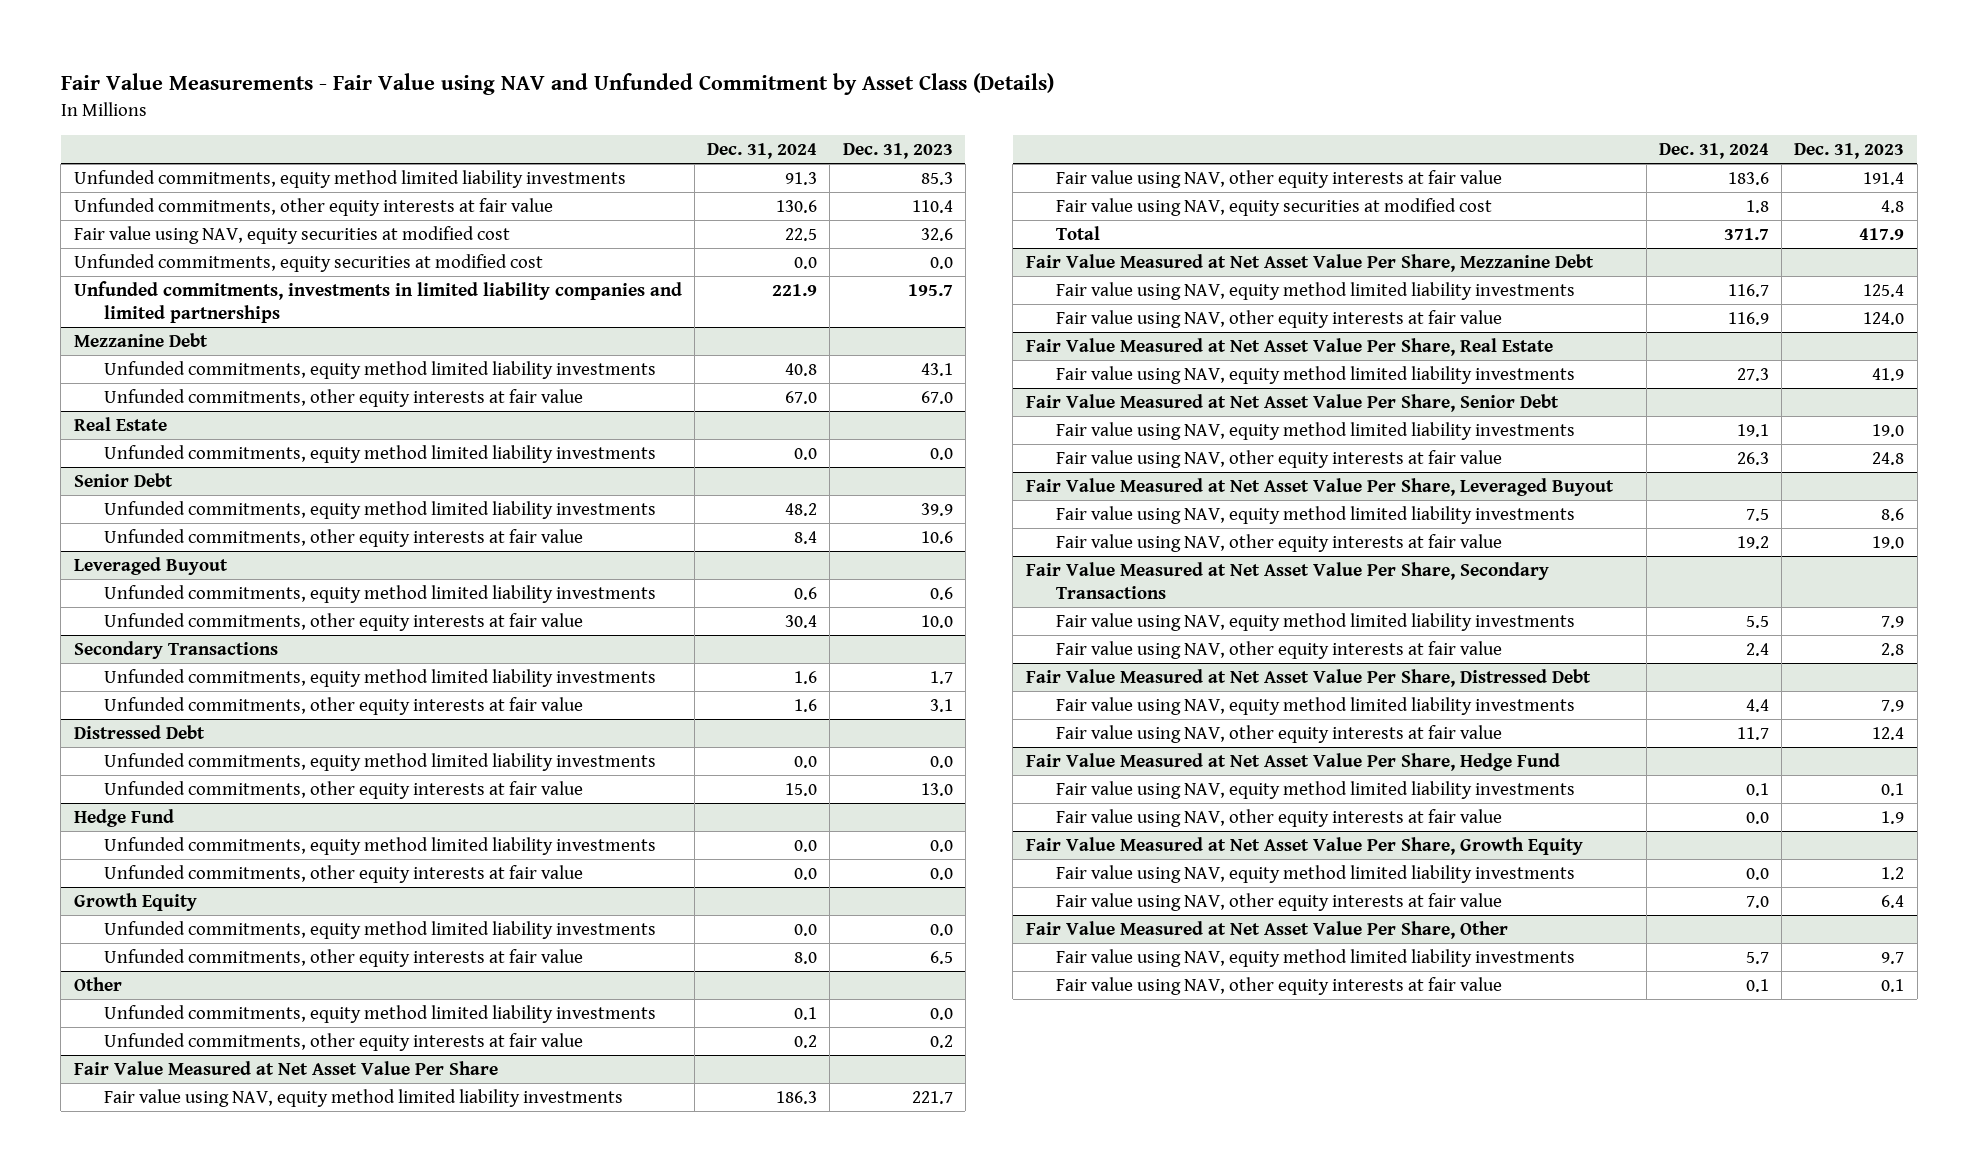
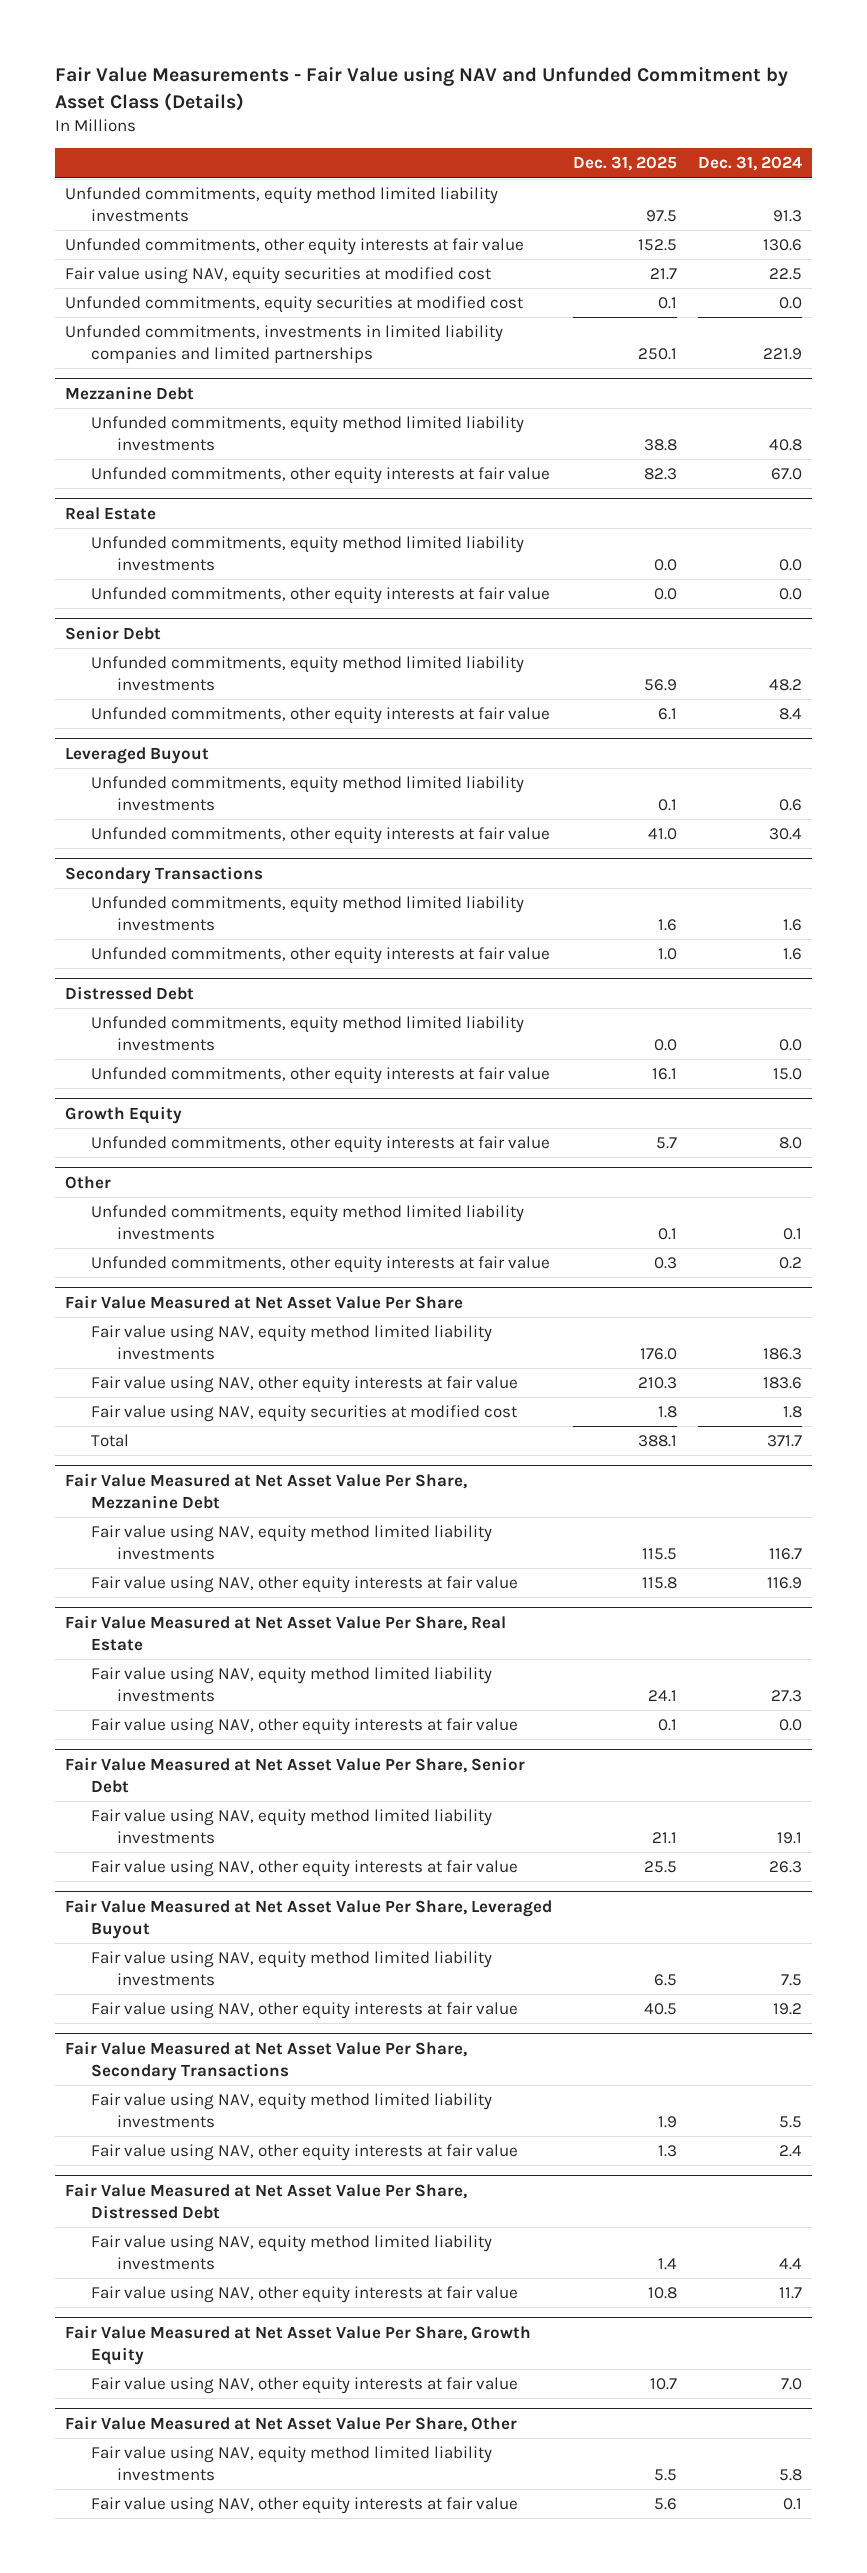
- | Dec. 31, 2024 | Dec. 31, 2023
+ | Dec. 31, 2025 | Dec. 31, 2024
@ Real Estate
+ Unfunded commitments, other equity interests at fair value | 0.0 | 0.0
- Hedge Fund
- Unfunded commitments, equity method limited liability investments | 0.0 | 0.0
- Unfunded commitments, other equity interests at fair value | 0.0 | 0.0
@ Growth Equity
- Unfunded commitments, equity method limited liability investments | 0.0 | 0.0
@ Fair Value Measured at Net Asset Value Per Share, Real Estate
+ Fair value using NAV, other equity interests at fair value | 0.1 | 0.0
- Fair Value Measured at Net Asset Value Per Share, Hedge Fund
- Fair value using NAV, equity method limited liability investments | 0.1 | 0.1
- Fair value using NAV, other equity interests at fair value | 0.0 | 1.9
@ Fair Value Measured at Net Asset Value Per Share, Growth Equity
- Fair value using NAV, equity method limited liability investments | 0.0 | 1.2
@ Fair Value Measured at Net Asset Value Per Share, Other
- Fair value using NAV, equity method limited liability investments | 5.7 | 9.7
+ Fair value using NAV, equity method limited liability investments | 5.5 | 5.8

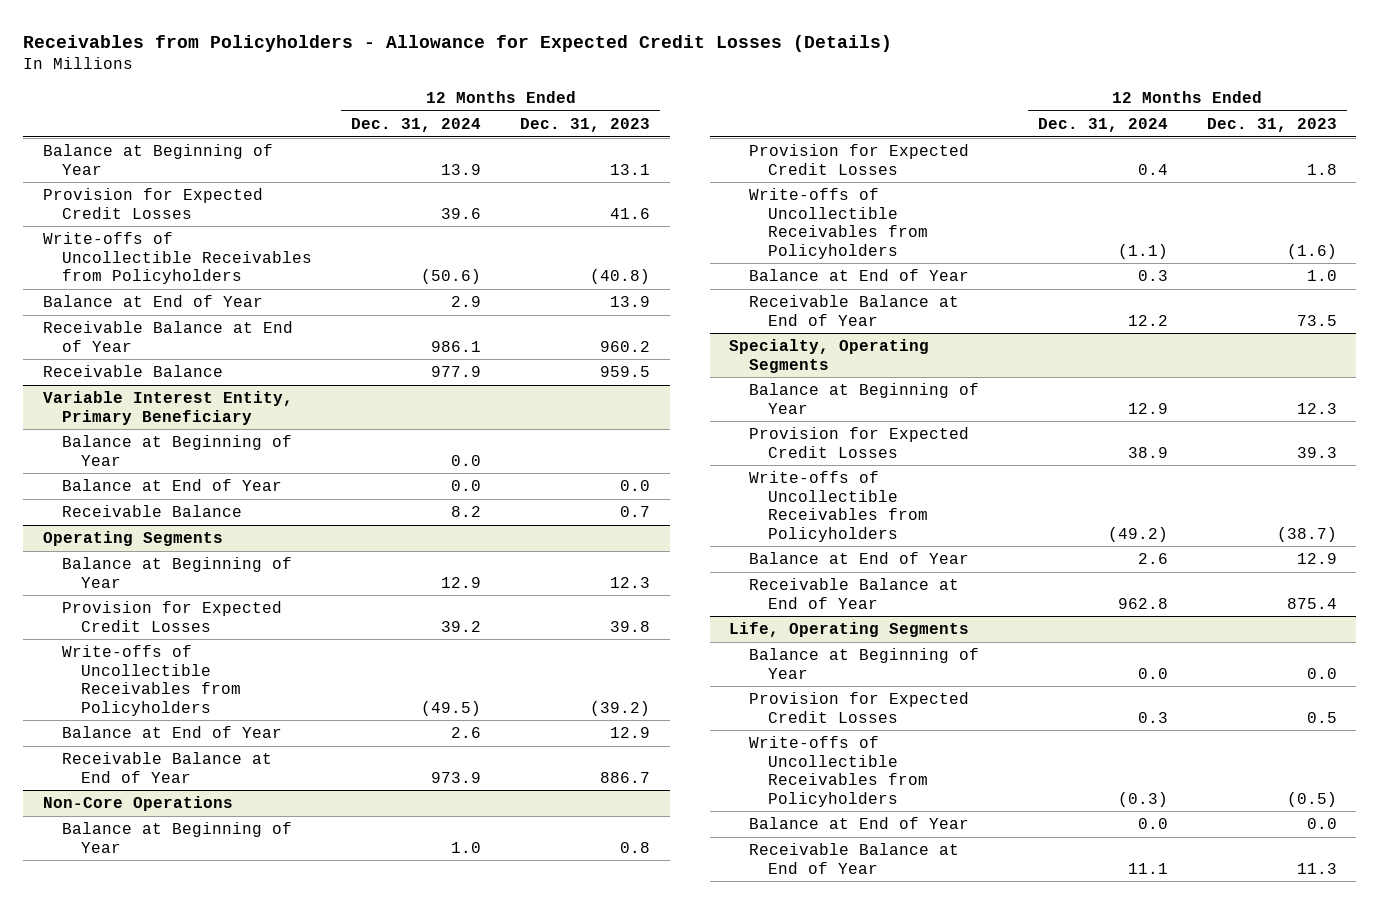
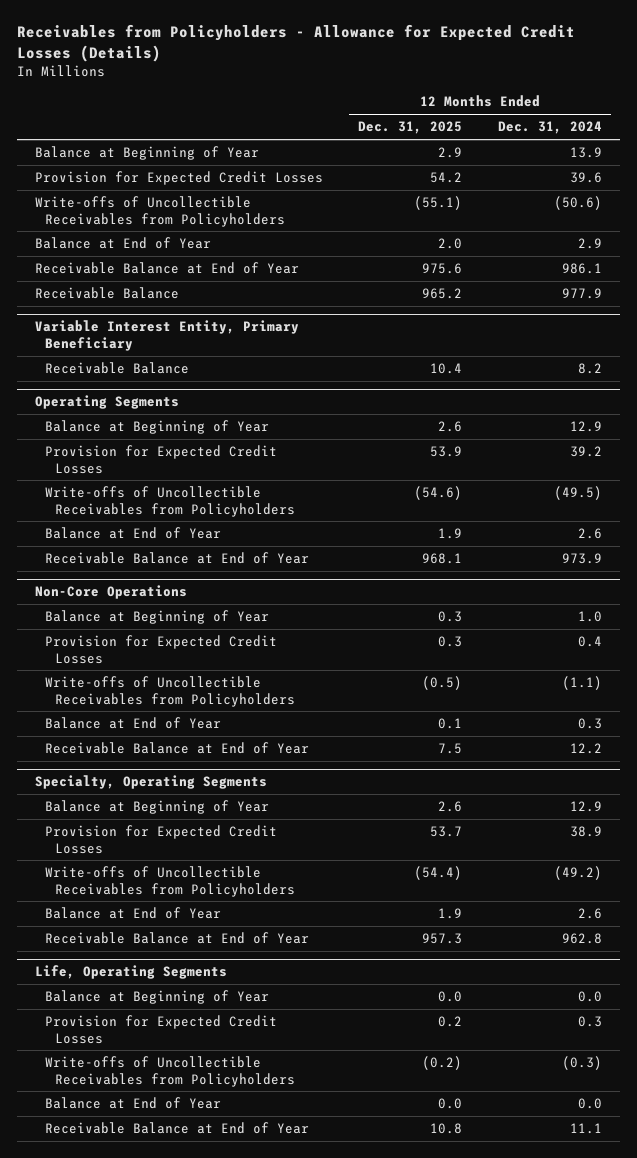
- | 12 Months Ended Dec. 31, 2024 | 12 Months Ended Dec. 31, 2023
+ | 12 Months Ended Dec. 31, 2025 | 12 Months Ended Dec. 31, 2024
@ Variable Interest Entity, Primary Beneficiary
- Balance at Beginning of Year | 0.0 |
- Balance at End of Year | 0.0 | 0.0

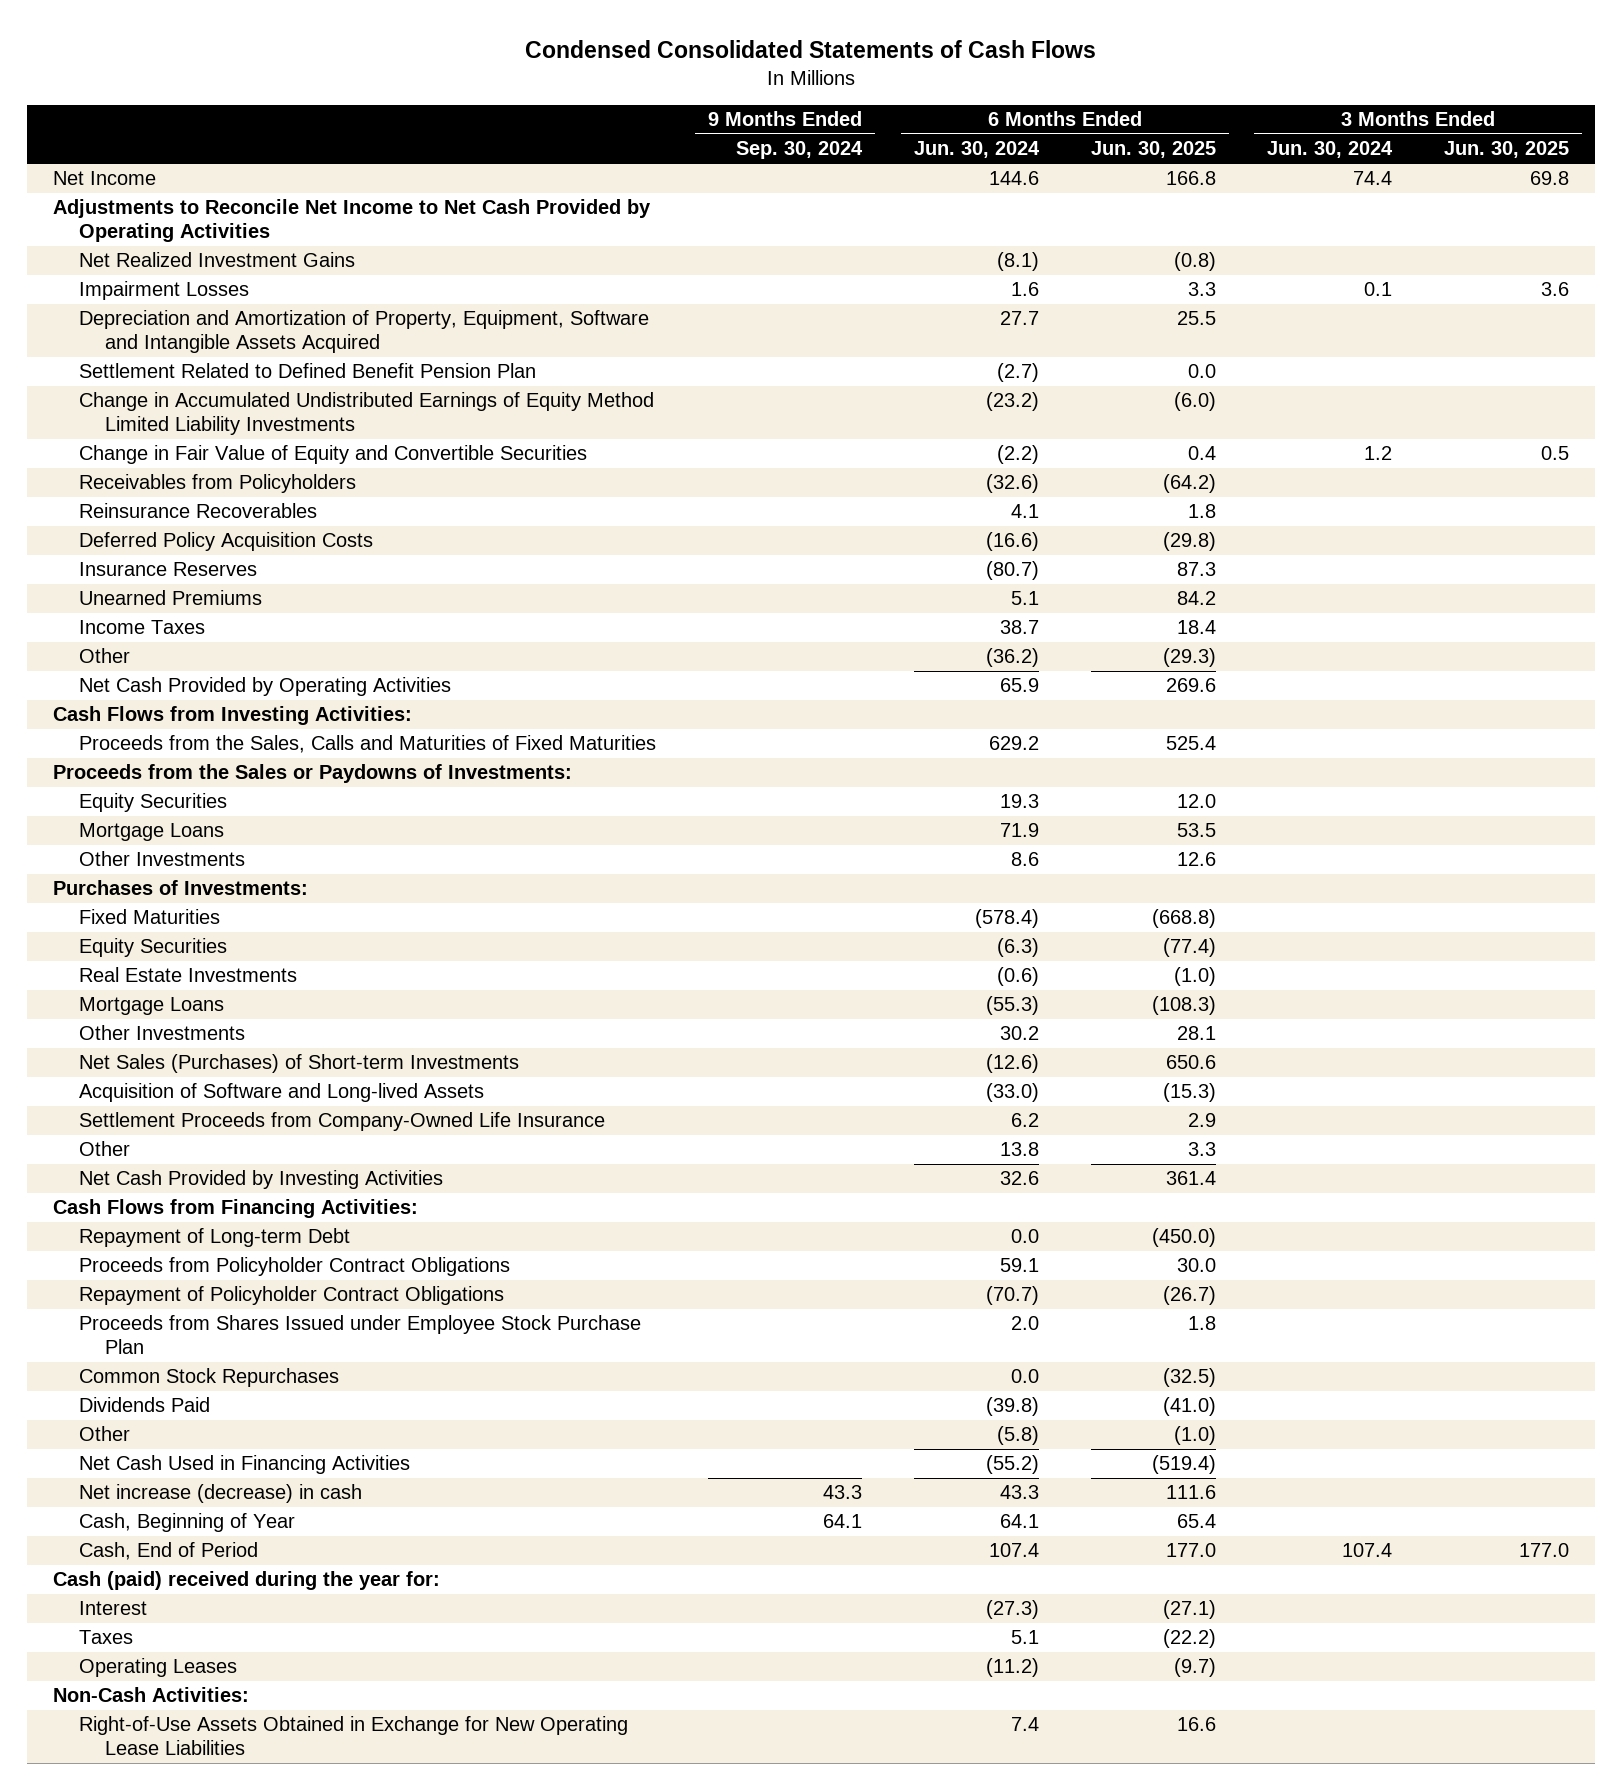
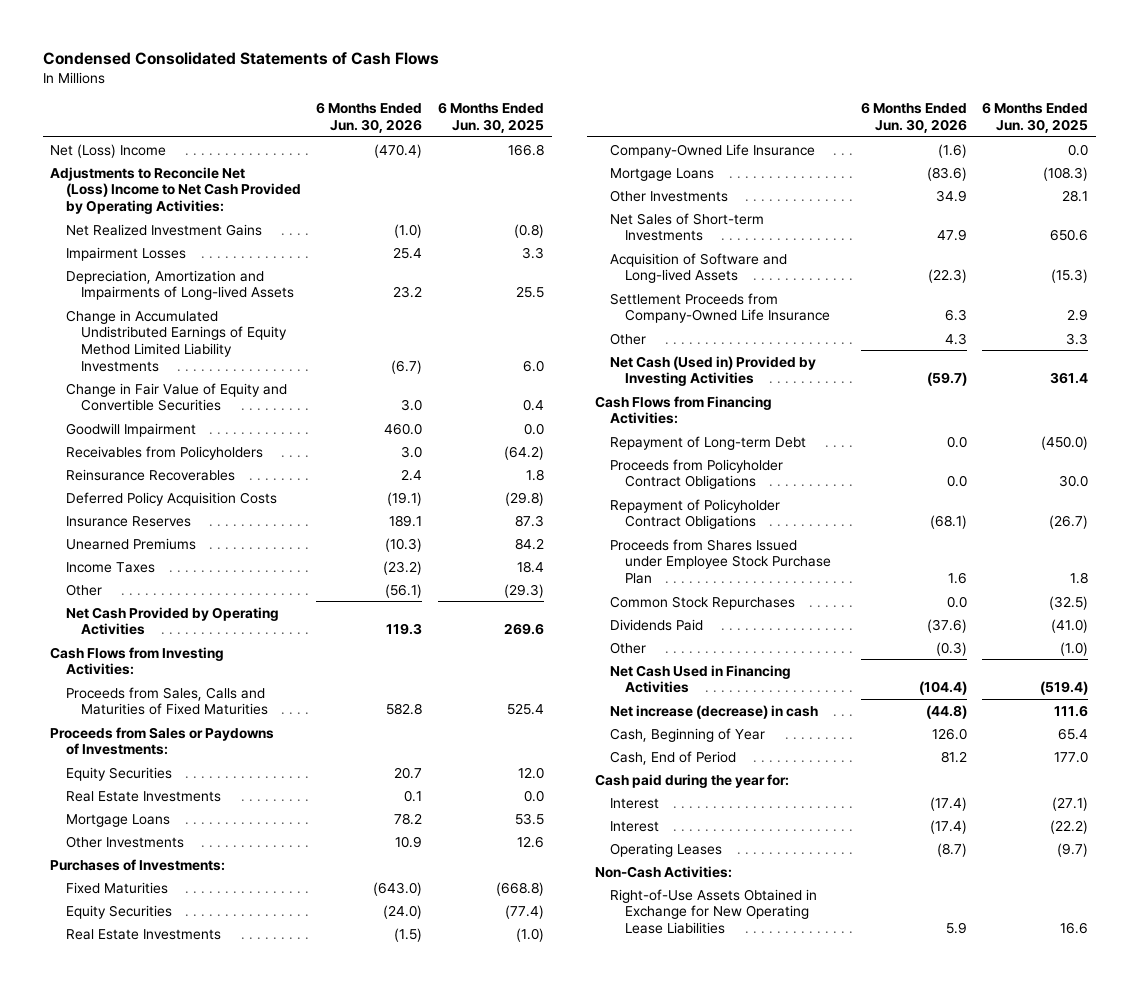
- | 9 Months Ended Sep. 30, 2024 | 6 Months Ended Jun. 30, 2024 | 6 Months Ended Jun. 30, 2025 | 3 Months Ended Jun. 30, 2024 | 3 Months Ended Jun. 30, 2025
+ | 6 Months Ended Jun. 30, 2026 | 6 Months Ended Jun. 30, 2025
- Net Income | | 144.6 | 166.8 | 74.4 | 69.8
- Adjustments to Reconcile Net Income to Net Cash Provided by Operating Activities
+ Net (Loss) Income | (470.4) | 166.8
+ Adjustments to Reconcile Net (Loss) Income to Net Cash Provided by Operating Activities:
- Depreciation and Amortization of Property, Equipment, Software and Intangible Assets Acquired | | 27.7 | 25.5 | |
- Settlement Related to Defined Benefit Pension Plan | | (2.7) | 0.0 | |
- Change in Accumulated Undistributed Earnings of Equity Method Limited Liability Investments | | (23.2) | (6.0) | |
+ Depreciation, Amortization and Impairments of Long-lived Assets | 23.2 | 25.5
+ Change in Accumulated Undistributed Earnings of Equity Method Limited Liability Investments | (6.7) | 6.0
+ Goodwill Impairment | 460.0 | 0.0
- Proceeds from the Sales, Calls and Maturities of Fixed Maturities | | 629.2 | 525.4 | |
- Proceeds from the Sales or Paydowns of Investments:
+ Proceeds from Sales, Calls and Maturities of Fixed Maturities | 582.8 | 525.4
+ Proceeds from Sales or Paydowns of Investments:
+ Real Estate Investments | 0.1 | 0.0
+ Company-Owned Life Insurance | (1.6) | 0.0
- Net Sales (Purchases) of Short-term Investments | | (12.6) | 650.6 | |
+ Net Sales of Short-term Investments | 47.9 | 650.6
- Net Cash Provided by Investing Activities | | 32.6 | 361.4 | |
+ Net Cash (Used in) Provided by Investing Activities | (59.7) | 361.4
- Cash (paid) received during the year for:
+ Cash paid during the year for:
- Taxes | | 5.1 | (22.2) | |
+ Interest | (17.4) | (22.2)

